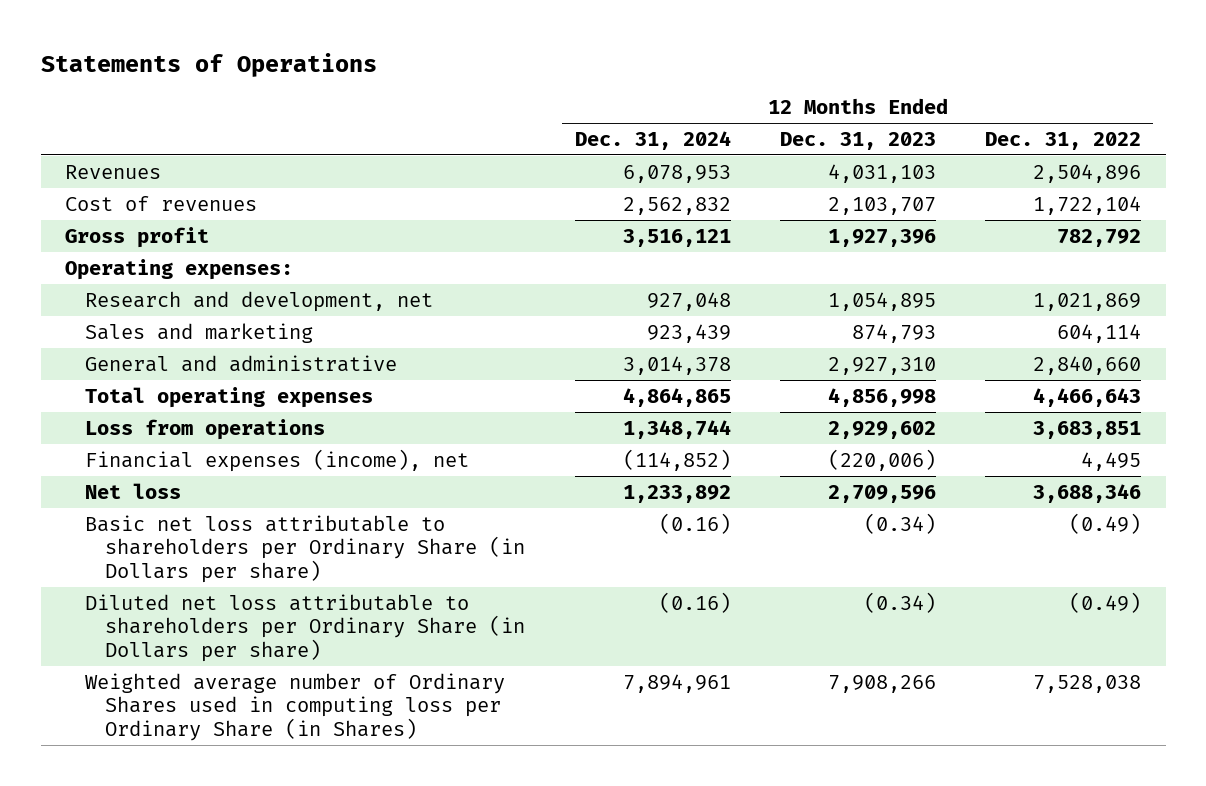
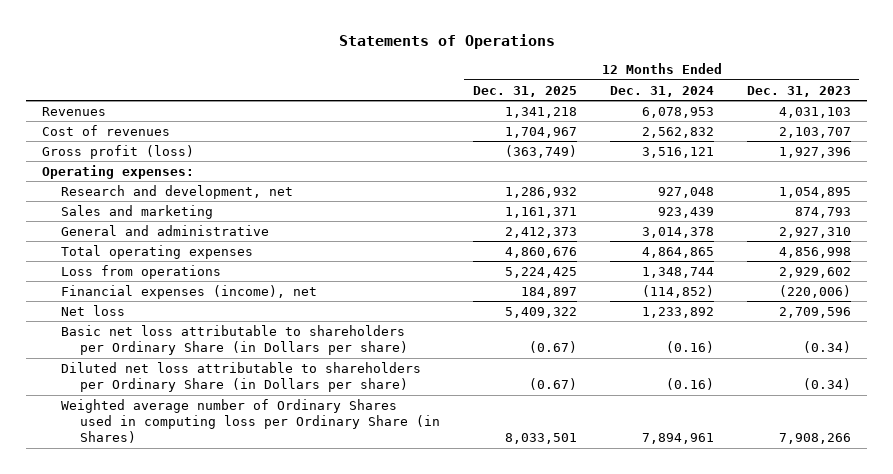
- | 12 Months Ended Dec. 31, 2024 | 12 Months Ended Dec. 31, 2023 | 12 Months Ended Dec. 31, 2022
+ | 12 Months Ended Dec. 31, 2025 | 12 Months Ended Dec. 31, 2024 | 12 Months Ended Dec. 31, 2023
- Gross profit | 3,516,121 | 1,927,396 | 782,792
+ Gross profit (loss) | (363,749) | 3,516,121 | 1,927,396

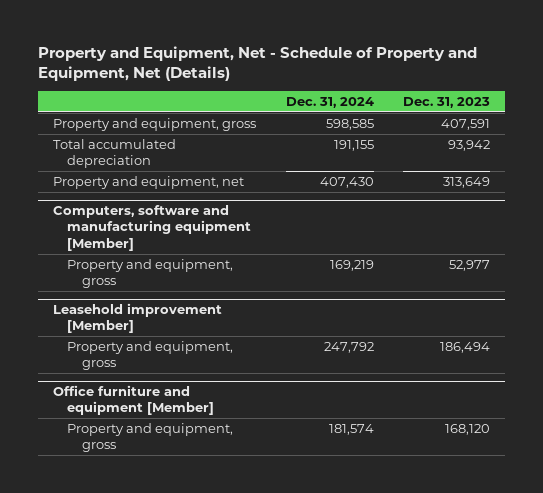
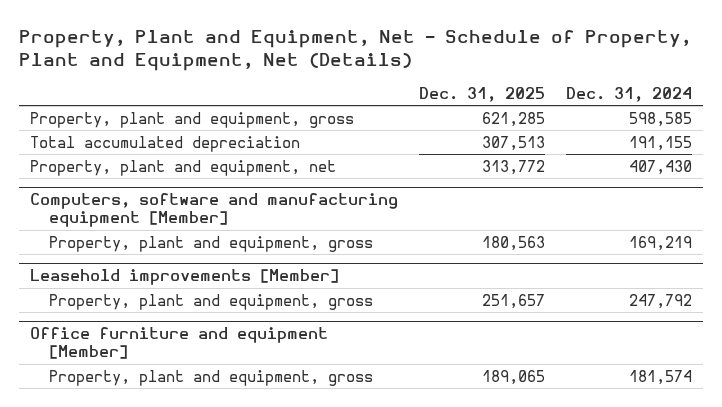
- Property and Equipment, Net - Schedule of Property and Equipment, Net (Details)
+ Property, Plant and Equipment, Net - Schedule of Property, Plant and Equipment, Net (Details)
- | Dec. 31, 2024 | Dec. 31, 2023
+ | Dec. 31, 2025 | Dec. 31, 2024
- Property and equipment, gross | 598,585 | 407,591
+ Property, plant and equipment, gross | 621,285 | 598,585
- Property and equipment, net | 407,430 | 313,649
+ Property, plant and equipment, net | 313,772 | 407,430
@ Computers, software and manufacturing equipment [Member]
- Property and equipment, gross | 169,219 | 52,977
- Leasehold improvement [Member]
- Property and equipment, gross | 247,792 | 186,494
@ Computers, software and manufacturing equipment [Member]
+ Property, plant and equipment, gross | 180,563 | 169,219
+ Leasehold improvements [Member]
+ Property, plant and equipment, gross | 251,657 | 247,792
@ Office furniture and equipment [Member]
- Property and equipment, gross | 181,574 | 168,120
+ Property, plant and equipment, gross | 189,065 | 181,574

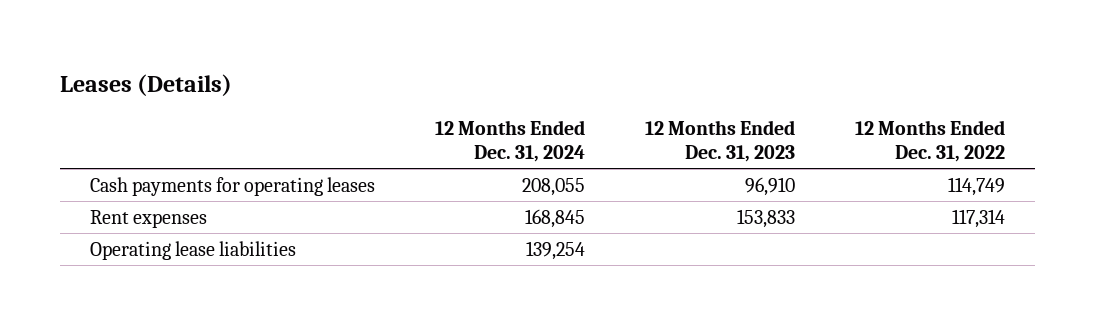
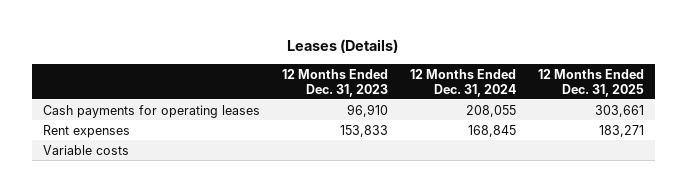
- | 12 Months Ended Dec. 31, 2024 | 12 Months Ended Dec. 31, 2023 | 12 Months Ended Dec. 31, 2022
+ | 12 Months Ended Dec. 31, 2023 | 12 Months Ended Dec. 31, 2024 | 12 Months Ended Dec. 31, 2025
- Operating lease liabilities | 139,254 | |
+ Variable costs

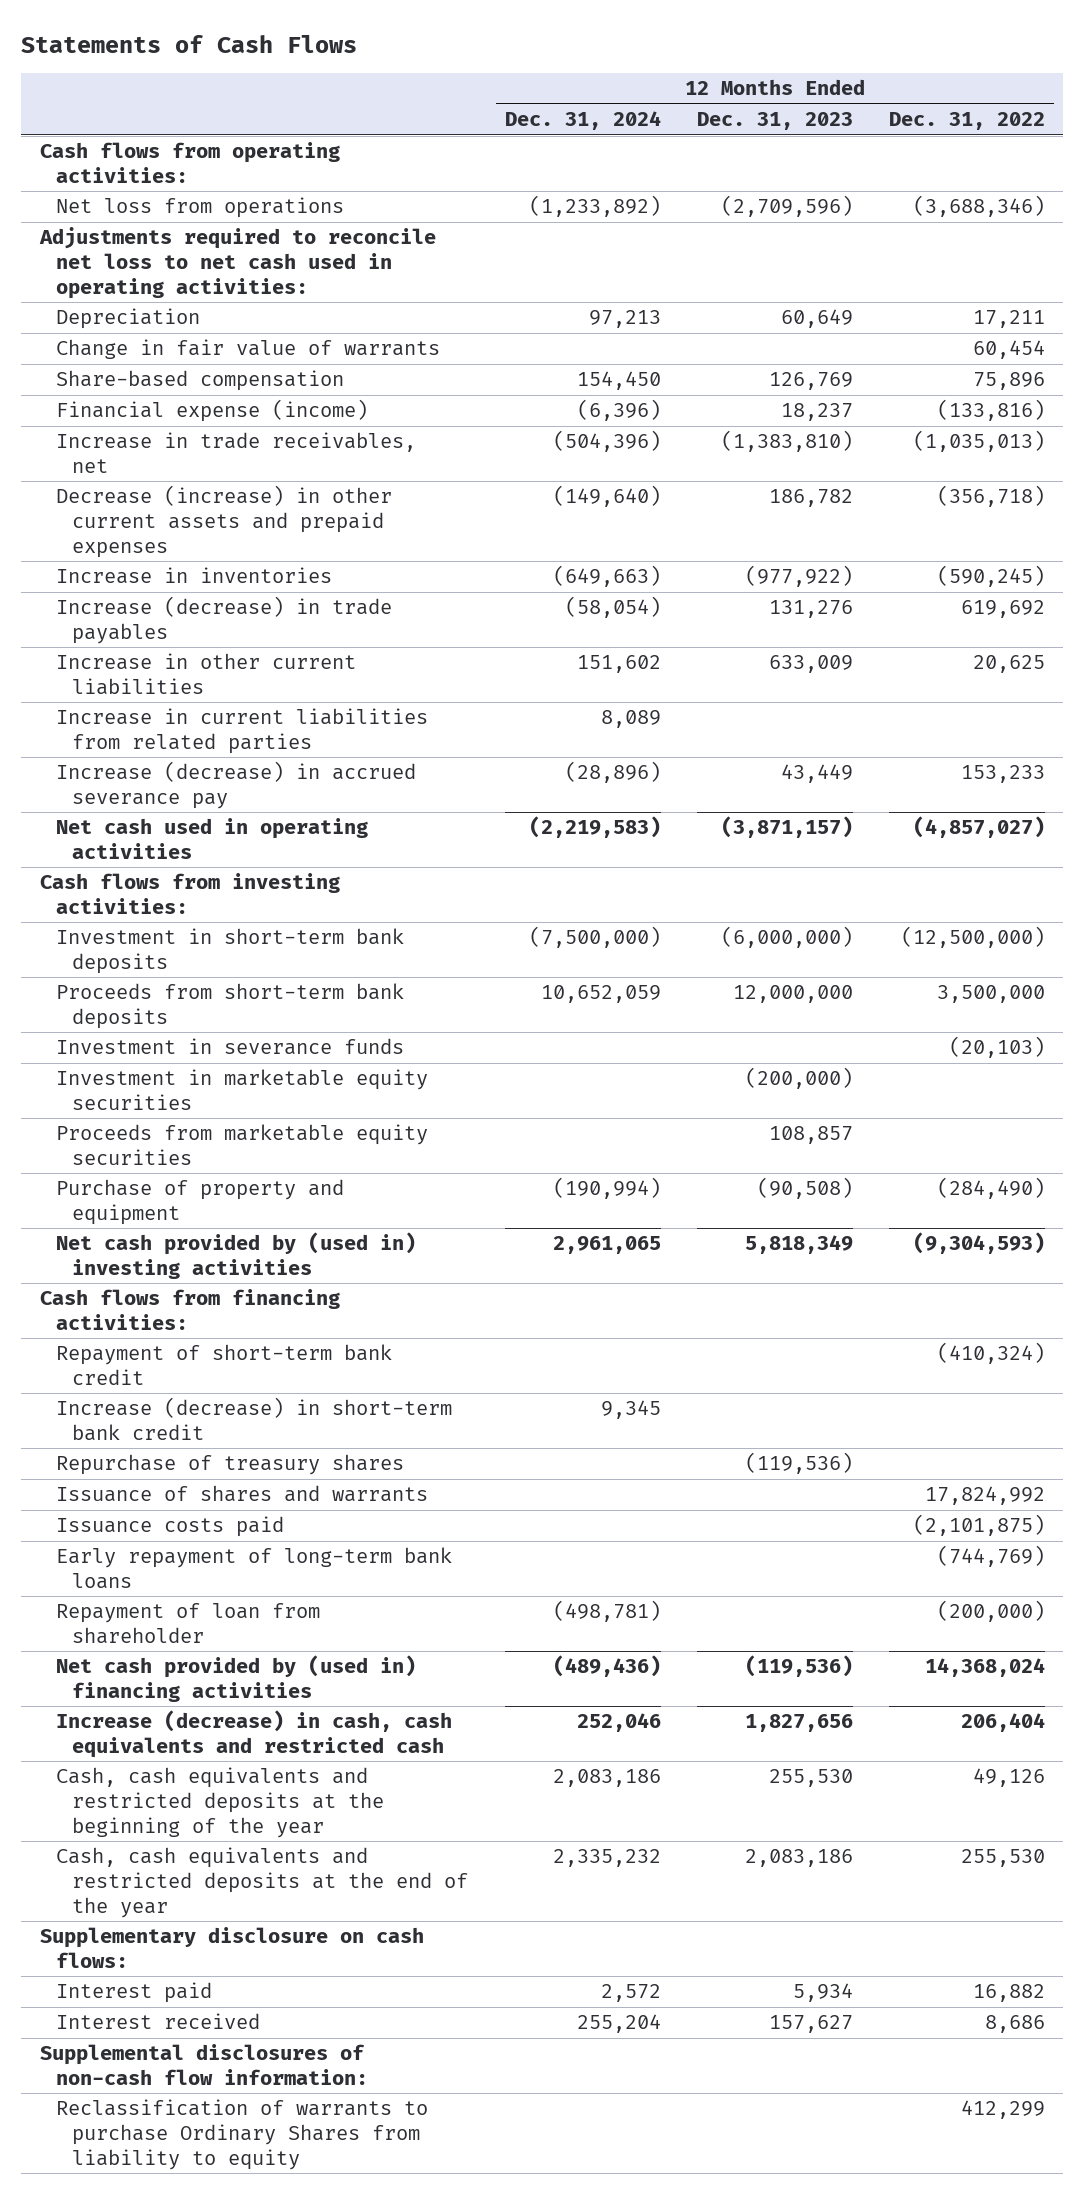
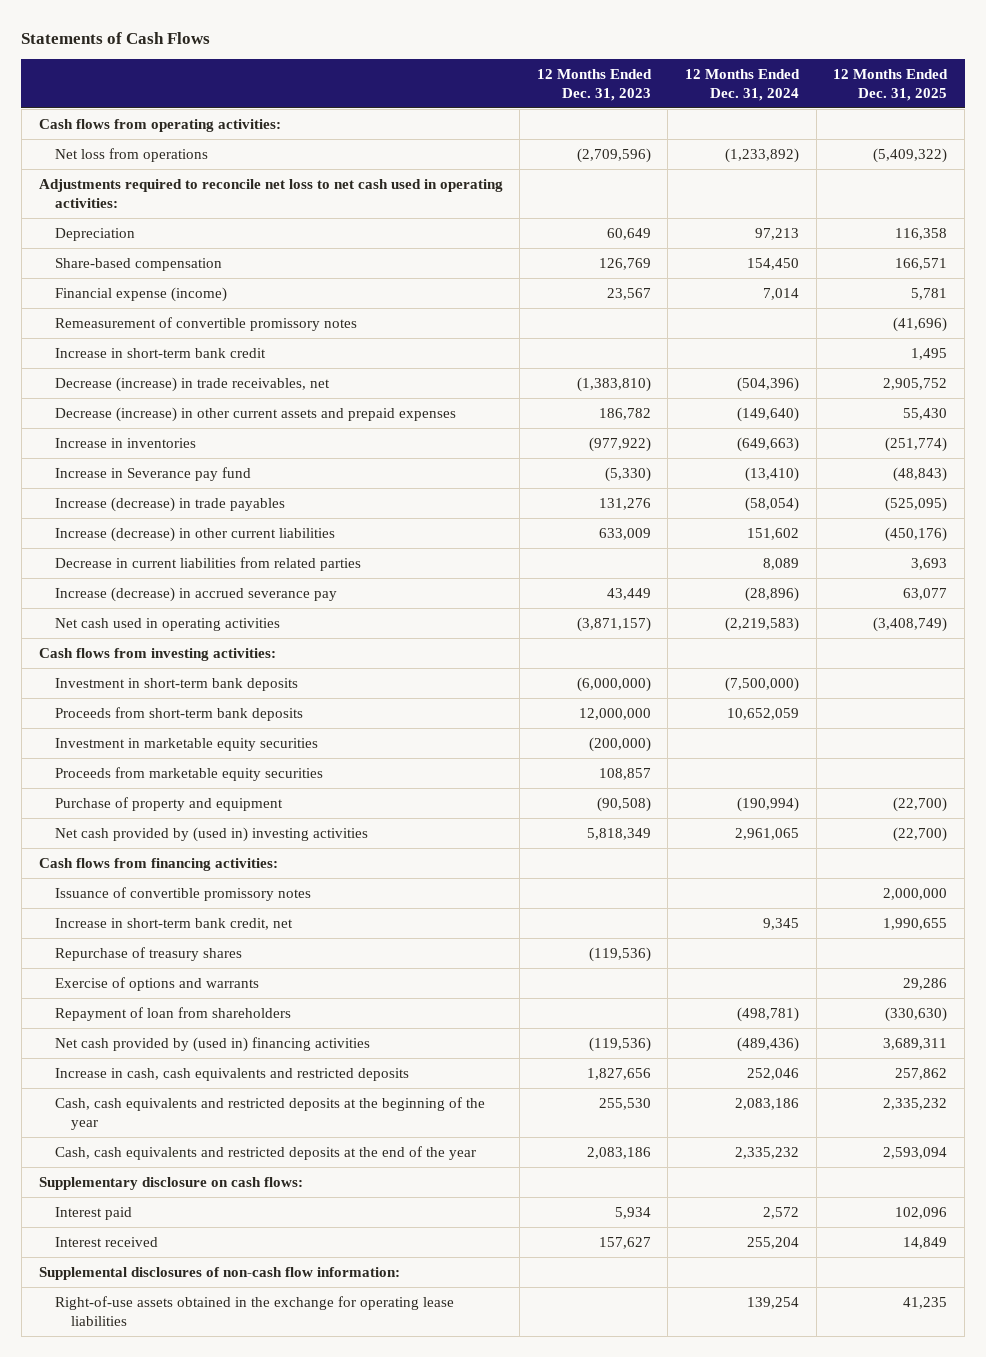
- | 12 Months Ended Dec. 31, 2024 | 12 Months Ended Dec. 31, 2023 | 12 Months Ended Dec. 31, 2022
+ | 12 Months Ended Dec. 31, 2023 | 12 Months Ended Dec. 31, 2024 | 12 Months Ended Dec. 31, 2025
- Change in fair value of warrants | | | 60,454
- Financial expense (income) | (6,396) | 18,237 | (133,816)
- Increase in trade receivables, net | (504,396) | (1,383,810) | (1,035,013)
+ Financial expense (income) | 23,567 | 7,014 | 5,781
+ Remeasurement of convertible promissory notes | | | (41,696)
+ Increase in short-term bank credit | | | 1,495
+ Decrease (increase) in trade receivables, net | (1,383,810) | (504,396) | 2,905,752
+ Increase in Severance pay fund | (5,330) | (13,410) | (48,843)
- Increase in other current liabilities | 151,602 | 633,009 | 20,625
- Increase in current liabilities from related parties | 8,089 | |
+ Increase (decrease) in other current liabilities | 633,009 | 151,602 | (450,176)
+ Decrease in current liabilities from related parties | | 8,089 | 3,693
- Investment in severance funds | | | (20,103)
- Repayment of short-term bank credit | | | (410,324)
- Increase (decrease) in short-term bank credit | 9,345 | |
+ Issuance of convertible promissory notes | | | 2,000,000
+ Increase in short-term bank credit, net | | 9,345 | 1,990,655
- Issuance of shares and warrants | | | 17,824,992
- Issuance costs paid | | | (2,101,875)
- Early repayment of long-term bank loans | | | (744,769)
- Repayment of loan from shareholder | (498,781) | | (200,000)
+ Exercise of options and warrants | | | 29,286
+ Repayment of loan from shareholders | | (498,781) | (330,630)
- Increase (decrease) in cash, cash equivalents and restricted cash | 252,046 | 1,827,656 | 206,404
+ Increase in cash, cash equivalents and restricted deposits | 1,827,656 | 252,046 | 257,862
- Reclassification of warrants to purchase Ordinary Shares from liability to equity | | | 412,299
+ Right-of-use assets obtained in the exchange for operating lease liabilities | | 139,254 | 41,235

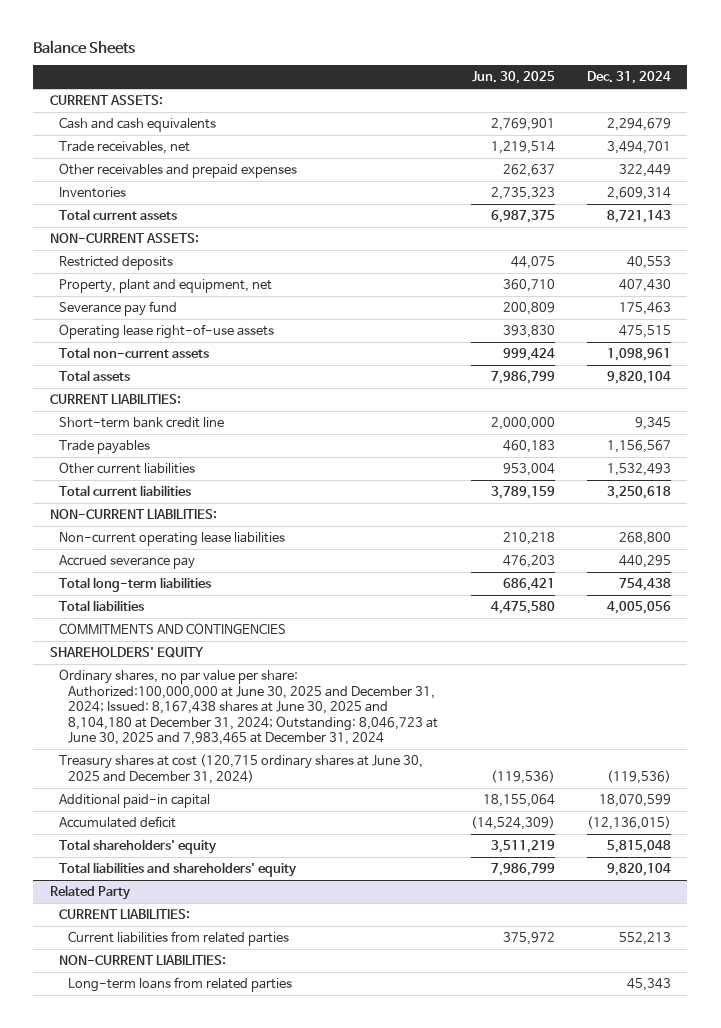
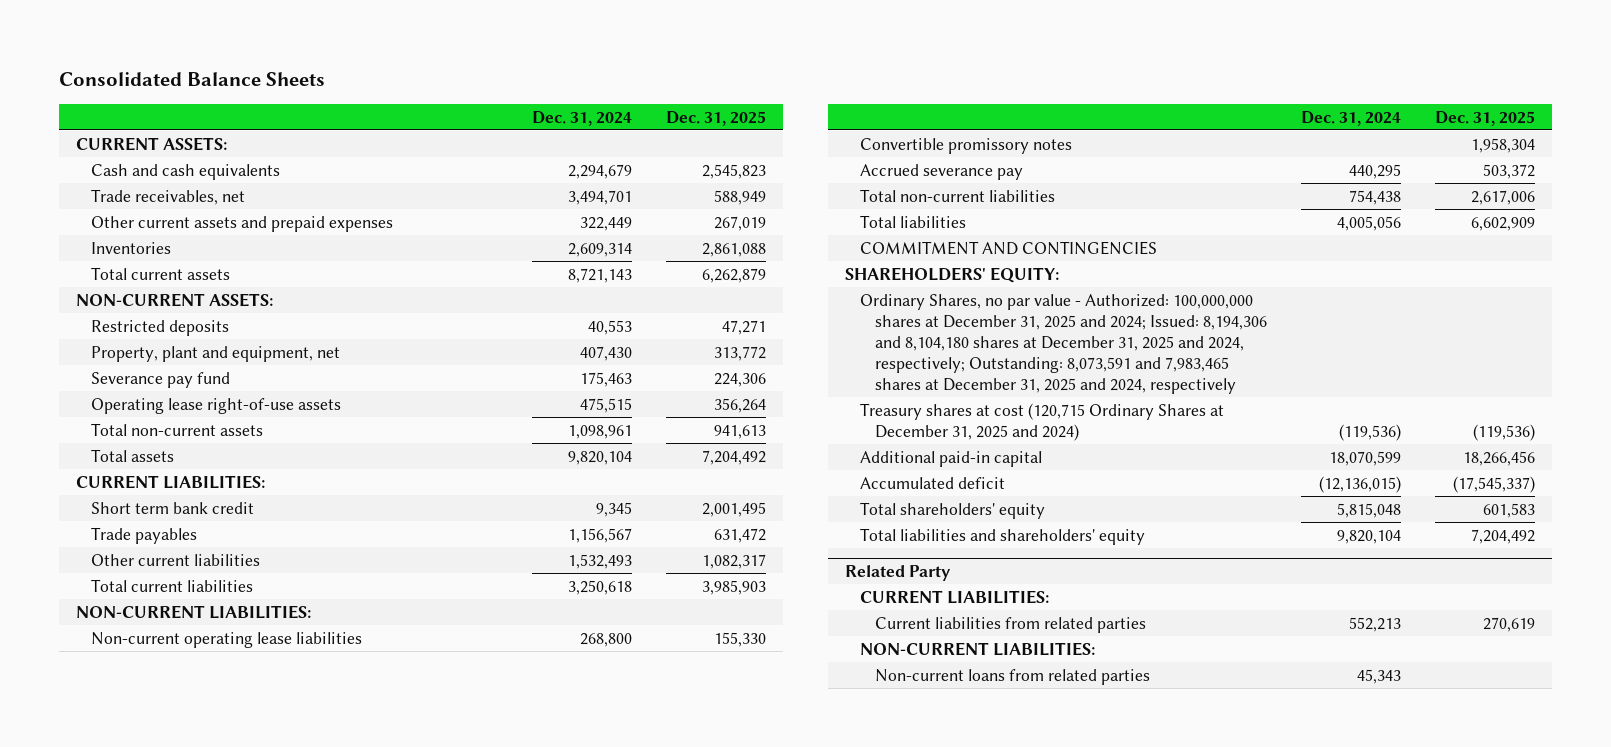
- Balance Sheets
+ Consolidated Balance Sheets
- | Jun. 30, 2025 | Dec. 31, 2024
+ | Dec. 31, 2024 | Dec. 31, 2025
- Other receivables and prepaid expenses | 262,637 | 322,449
+ Other current assets and prepaid expenses | 322,449 | 267,019
- Short-term bank credit line | 2,000,000 | 9,345
+ Short term bank credit | 9,345 | 2,001,495
+ Convertible promissory notes | | 1,958,304
- Total long-term liabilities | 686,421 | 754,438
+ Total non-current liabilities | 754,438 | 2,617,006
- COMMITMENTS AND CONTINGENCIES
- SHAREHOLDERS' EQUITY
- Ordinary shares, no par value per share: Authorized:100,000,000 at June 30, 2025 and December 31, 2024; Issued: 8,167,438 shares at June 30, 2025 and 8,104,180 at December 31, 2024; Outstanding: 8,046,723 at June 30, 2025 and 7,983,465 at December 31, 2024
- Treasury shares at cost (120,715 ordinary shares at June 30, 2025 and December 31, 2024) | (119,536) | (119,536)
+ COMMITMENT AND CONTINGENCIES
+ SHAREHOLDERS' EQUITY:
+ Ordinary Shares, no par value - Authorized: 100,000,000 shares at December 31, 2025 and 2024; Issued: 8,194,306 and 8,104,180 shares at December 31, 2025 and 2024, respectively; Outstanding: 8,073,591 and 7,983,465 shares at December 31, 2025 and 2024, respectively
+ Treasury shares at cost (120,715 Ordinary Shares at December 31, 2025 and 2024) | (119,536) | (119,536)
@ Related Party
- Long-term loans from related parties | | 45,343
+ Non-current loans from related parties | 45,343 |

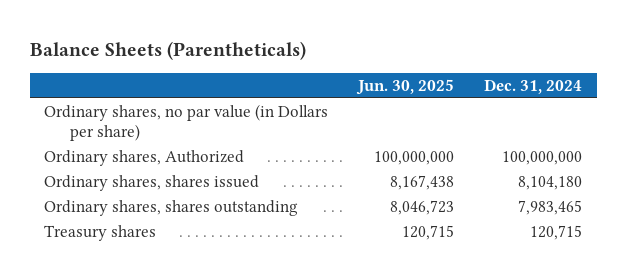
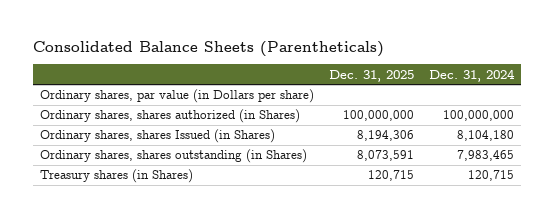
- Balance Sheets (Parentheticals)
+ Consolidated Balance Sheets (Parentheticals)
- | Jun. 30, 2025 | Dec. 31, 2024
+ | Dec. 31, 2025 | Dec. 31, 2024
- Ordinary shares, no par value (in Dollars per share)
- Ordinary shares, Authorized | 100,000,000 | 100,000,000
- Ordinary shares, shares issued | 8,167,438 | 8,104,180
- Ordinary shares, shares outstanding | 8,046,723 | 7,983,465
- Treasury shares | 120,715 | 120,715
+ Ordinary shares, par value (in Dollars per share)
+ Ordinary shares, shares authorized (in Shares) | 100,000,000 | 100,000,000
+ Ordinary shares, shares Issued (in Shares) | 8,194,306 | 8,104,180
+ Ordinary shares, shares outstanding (in Shares) | 8,073,591 | 7,983,465
+ Treasury shares (in Shares) | 120,715 | 120,715

